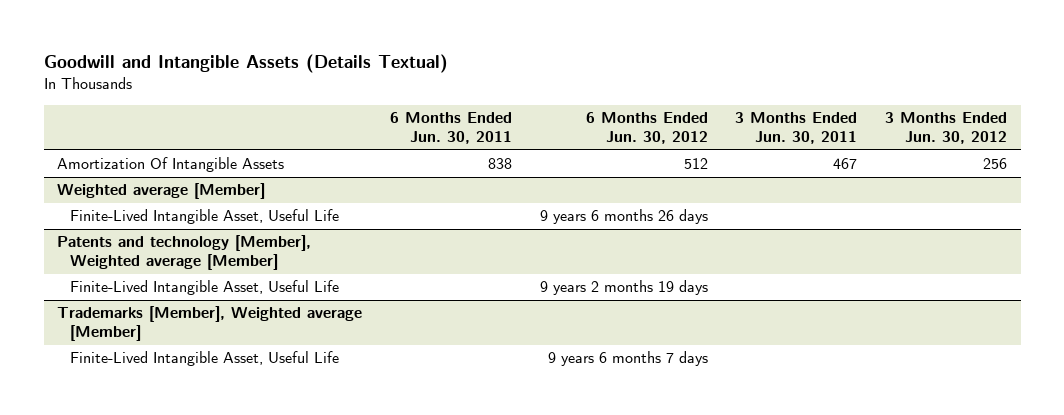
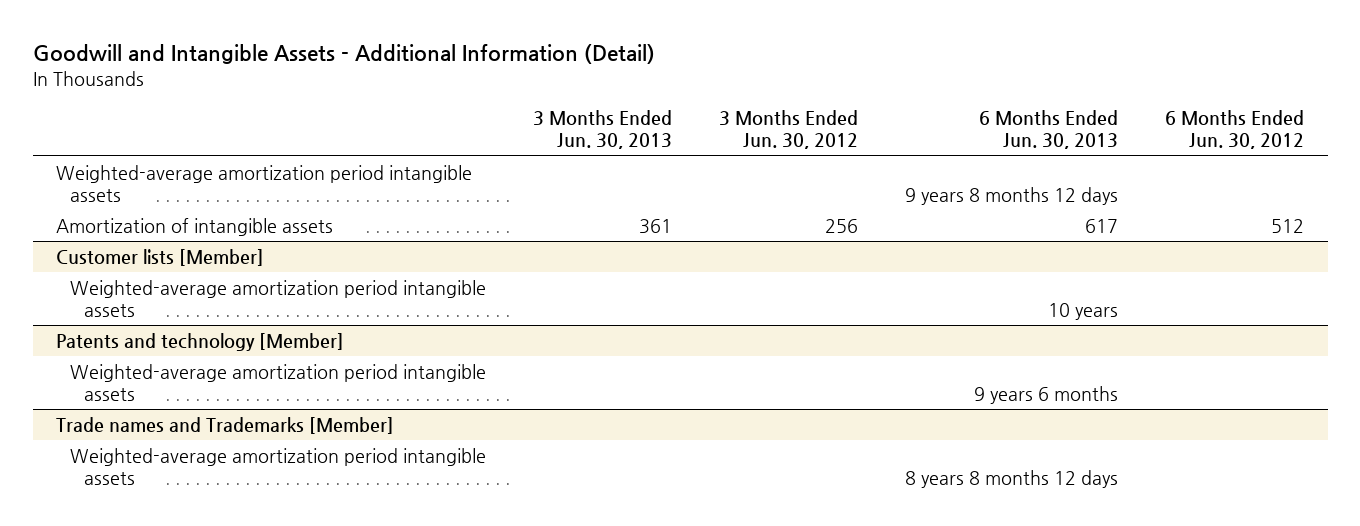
- Goodwill and Intangible Assets (Details Textual)
+ Goodwill and Intangible Assets - Additional Information (Detail)
- | 6 Months Ended Jun. 30, 2011 | 6 Months Ended Jun. 30, 2012 | 3 Months Ended Jun. 30, 2011 | 3 Months Ended Jun. 30, 2012
+ | 3 Months Ended Jun. 30, 2013 | 3 Months Ended Jun. 30, 2012 | 6 Months Ended Jun. 30, 2013 | 6 Months Ended Jun. 30, 2012
- Amortization Of Intangible Assets | 838 | 512 | 467 | 256
- Weighted average [Member]
- Finite-Lived Intangible Asset, Useful Life | | 9 years 6 months 26 days | |
- Patents and technology [Member], Weighted average [Member]
- Finite-Lived Intangible Asset, Useful Life | | 9 years 2 months 19 days | |
- Trademarks [Member], Weighted average [Member]
- Finite-Lived Intangible Asset, Useful Life | | 9 years 6 months 7 days | |
+ Weighted-average amortization period intangible assets | | | 9 years 8 months 12 days |
+ Amortization of intangible assets | 361 | 256 | 617 | 512
+ Customer lists [Member]
+ Weighted-average amortization period intangible assets | | | 10 years |
+ Patents and technology [Member]
+ Weighted-average amortization period intangible assets | | | 9 years 6 months |
+ Trade names and Trademarks [Member]
+ Weighted-average amortization period intangible assets | | | 8 years 8 months 12 days |

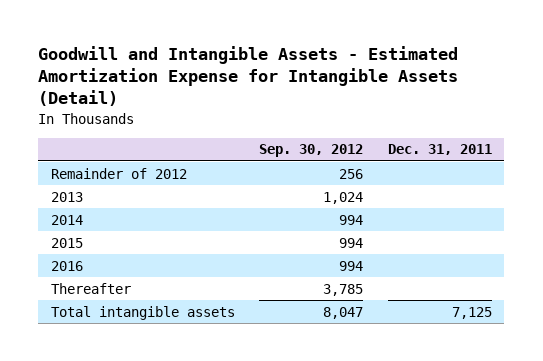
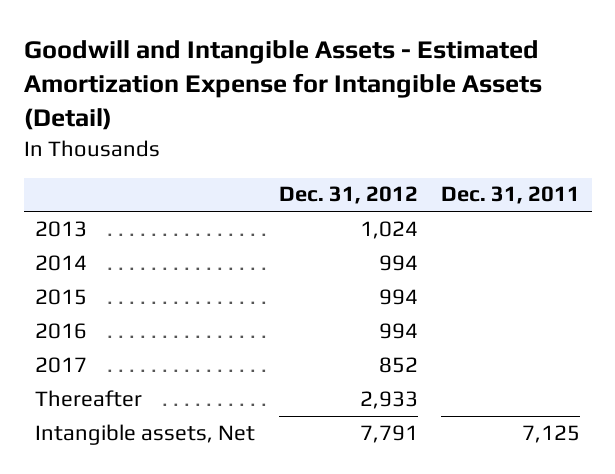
- | Sep. 30, 2012 | Dec. 31, 2011
+ | Dec. 31, 2012 | Dec. 31, 2011
- Remainder of 2012 | 256 |
+ 2017 | 852 |
- Total intangible assets | 8,047 | 7,125
+ Intangible assets, Net | 7,791 | 7,125

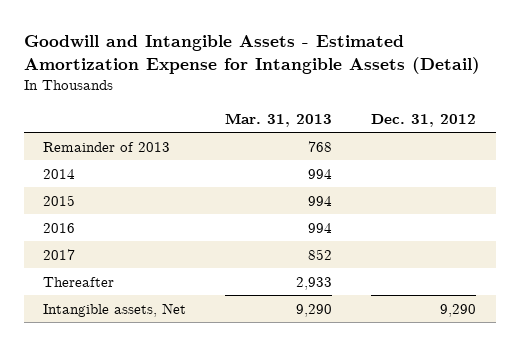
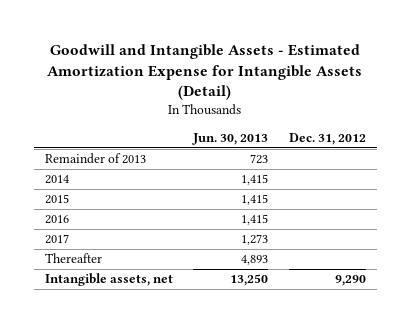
- | Mar. 31, 2013 | Dec. 31, 2012
+ | Jun. 30, 2013 | Dec. 31, 2012
- Intangible assets, Net | 9,290 | 9,290
+ Intangible assets, net | 13,250 | 9,290

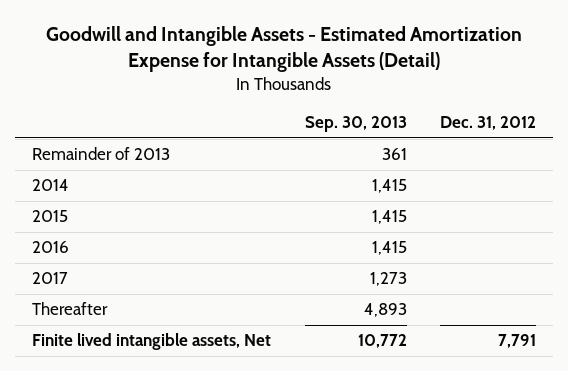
- | Jun. 30, 2013 | Dec. 31, 2012
+ | Sep. 30, 2013 | Dec. 31, 2012
- Intangible assets, net | 13,250 | 9,290
+ Finite lived intangible assets, Net | 10,772 | 7,791

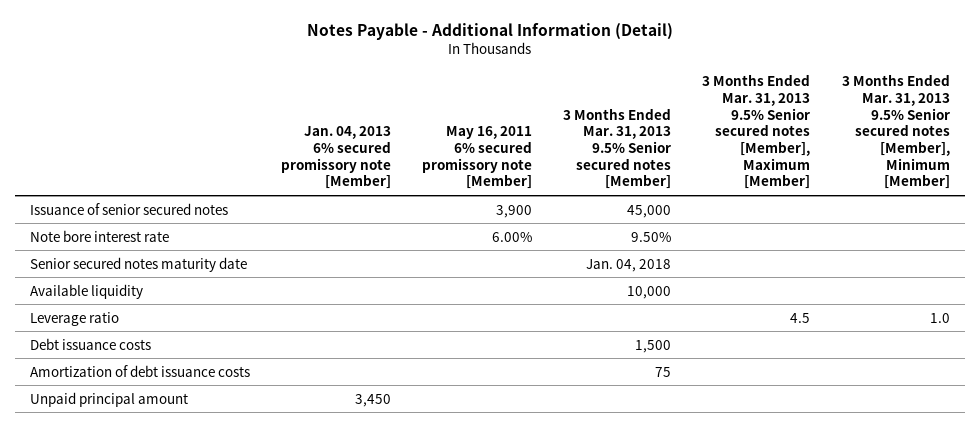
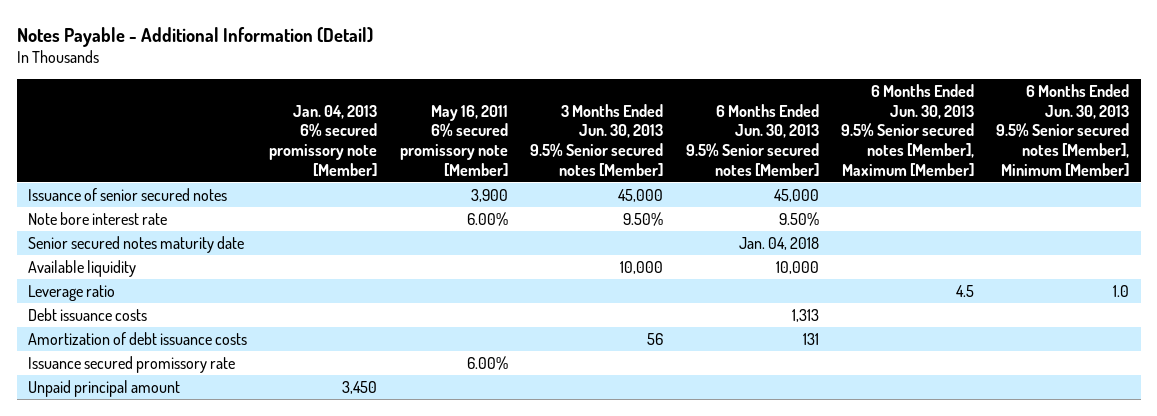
- | Jan. 04, 2013 6% secured promissory note [Member] | May 16, 2011 6% secured promissory note [Member] | 3 Months Ended Mar. 31, 2013 9.5% Senior secured notes [Member] | 3 Months Ended Mar. 31, 2013 9.5% Senior secured notes [Member], Maximum [Member] | 3 Months Ended Mar. 31, 2013 9.5% Senior secured notes [Member], Minimum [Member]
+ | Jan. 04, 2013 6% secured promissory note [Member] | May 16, 2011 6% secured promissory note [Member] | 3 Months Ended Jun. 30, 2013 9.5% Senior secured notes [Member] | 6 Months Ended Jun. 30, 2013 9.5% Senior secured notes [Member] | 6 Months Ended Jun. 30, 2013 9.5% Senior secured notes [Member], Maximum [Member] | 6 Months Ended Jun. 30, 2013 9.5% Senior secured notes [Member], Minimum [Member]
+ Issuance secured promissory rate | | 6.00% | | | |

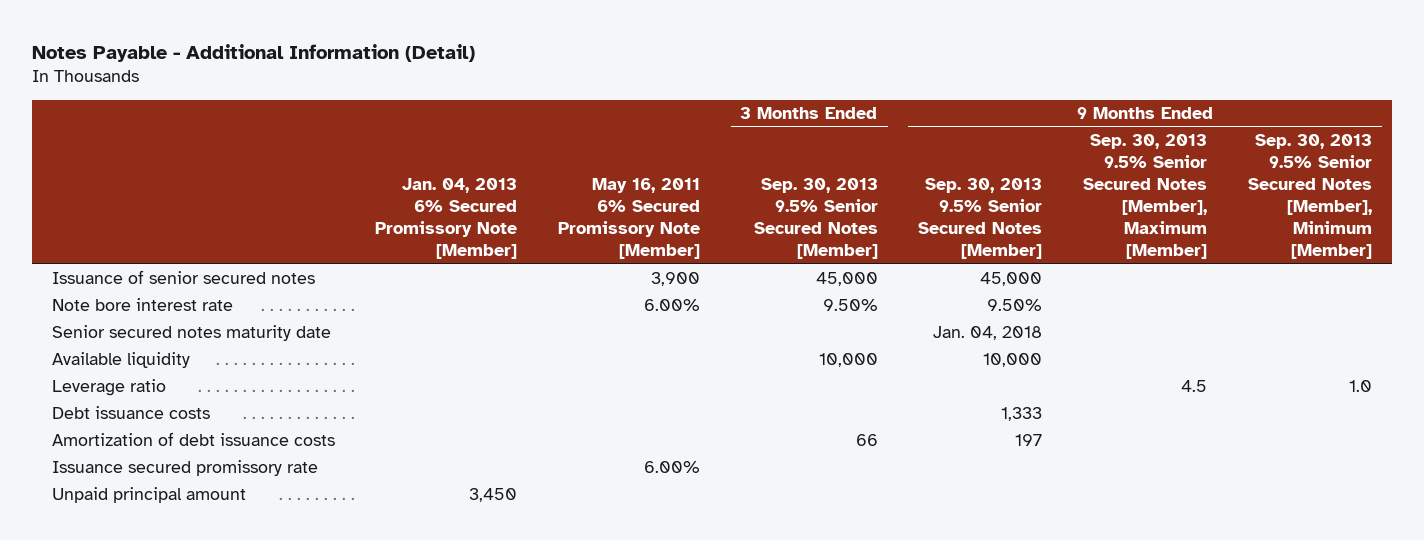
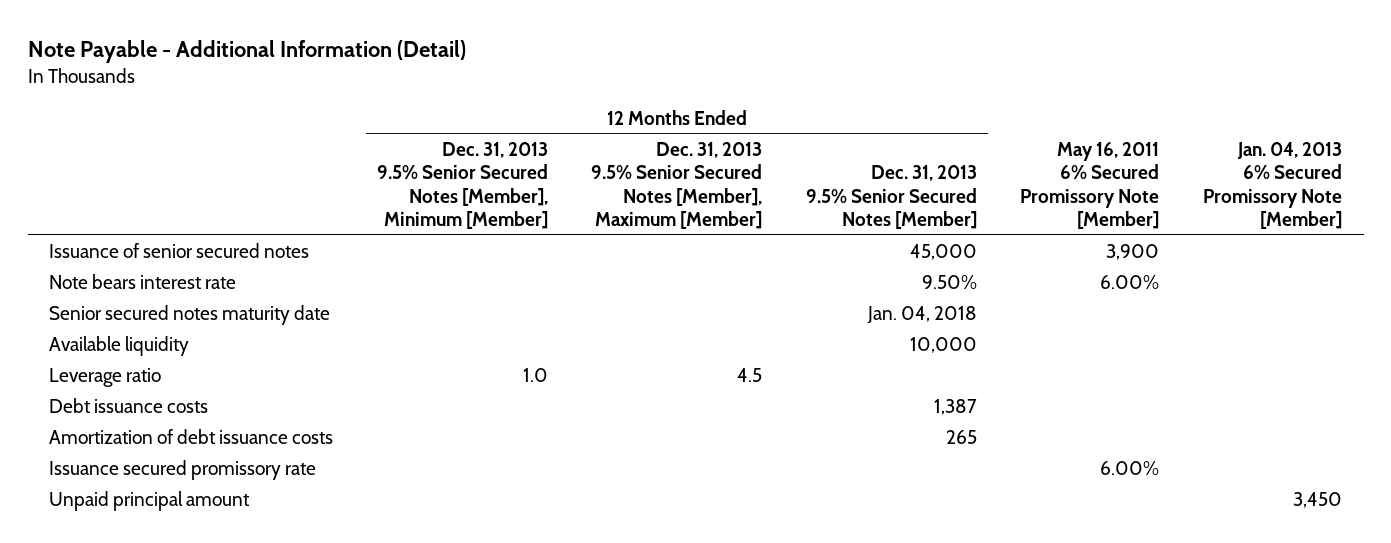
- Notes Payable - Additional Information (Detail)
+ Note Payable - Additional Information (Detail)
- | Jan. 04, 2013 6% Secured Promissory Note [Member] | May 16, 2011 6% Secured Promissory Note [Member] | 3 Months Ended Sep. 30, 2013 9.5% Senior Secured Notes [Member] | 9 Months Ended Sep. 30, 2013 9.5% Senior Secured Notes [Member] | 9 Months Ended Sep. 30, 2013 9.5% Senior Secured Notes [Member], Maximum [Member] | 9 Months Ended Sep. 30, 2013 9.5% Senior Secured Notes [Member], Minimum [Member]
+ | 12 Months Ended Dec. 31, 2013 9.5% Senior Secured Notes [Member], Minimum [Member] | 12 Months Ended Dec. 31, 2013 9.5% Senior Secured Notes [Member], Maximum [Member] | 12 Months Ended Dec. 31, 2013 9.5% Senior Secured Notes [Member] | May 16, 2011 6% Secured Promissory Note [Member] | Jan. 04, 2013 6% Secured Promissory Note [Member]
- Note bore interest rate | | 6.00% | 9.50% | 9.50% | |
+ Note bears interest rate | | | 9.50% | 6.00% |

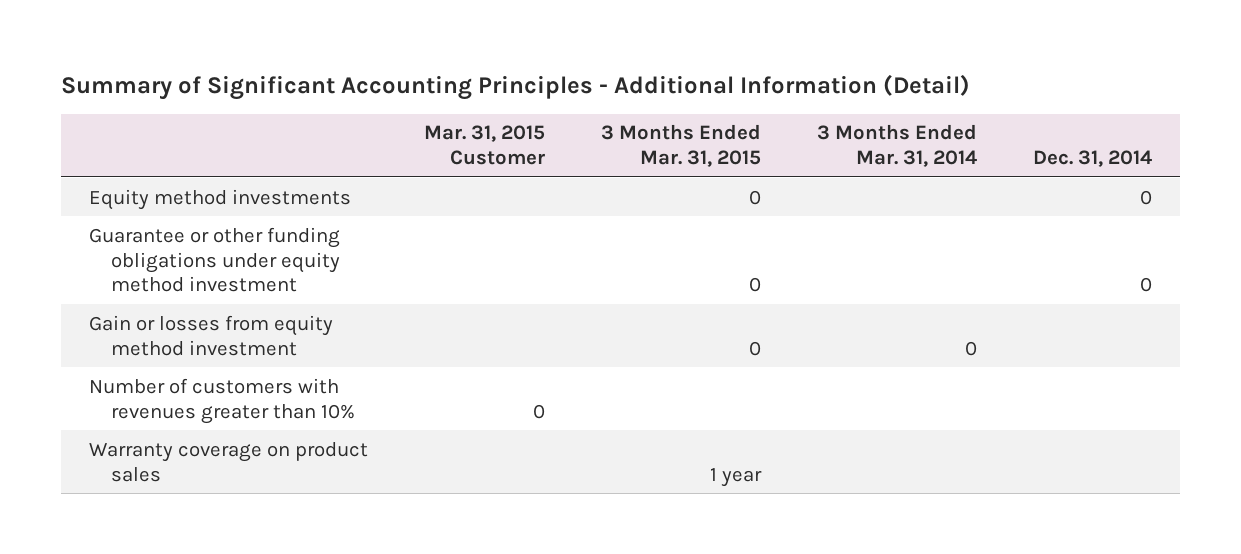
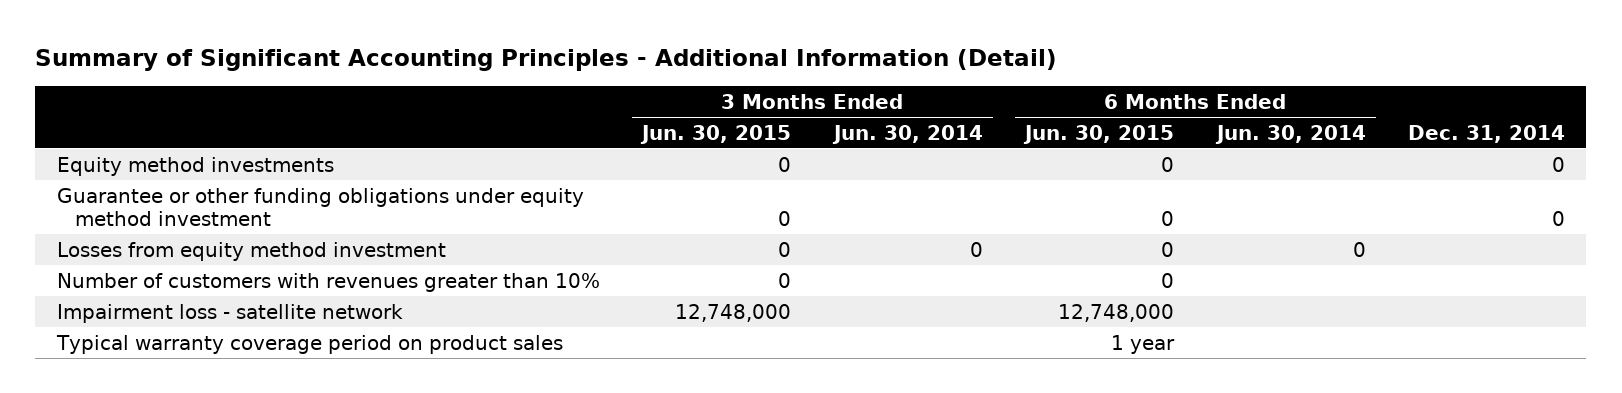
- | Mar. 31, 2015 Customer | 3 Months Ended Mar. 31, 2015 | 3 Months Ended Mar. 31, 2014 | Dec. 31, 2014
+ | 3 Months Ended Jun. 30, 2015 | 3 Months Ended Jun. 30, 2014 | 6 Months Ended Jun. 30, 2015 | 6 Months Ended Jun. 30, 2014 | Dec. 31, 2014
- Gain or losses from equity method investment | | 0 | 0 |
+ Losses from equity method investment | 0 | 0 | 0 | 0 |
- Warranty coverage on product sales | | 1 year | |
+ Impairment loss - satellite network | 12,748,000 | | 12,748,000 | |
+ Typical warranty coverage period on product sales | | | 1 year | |

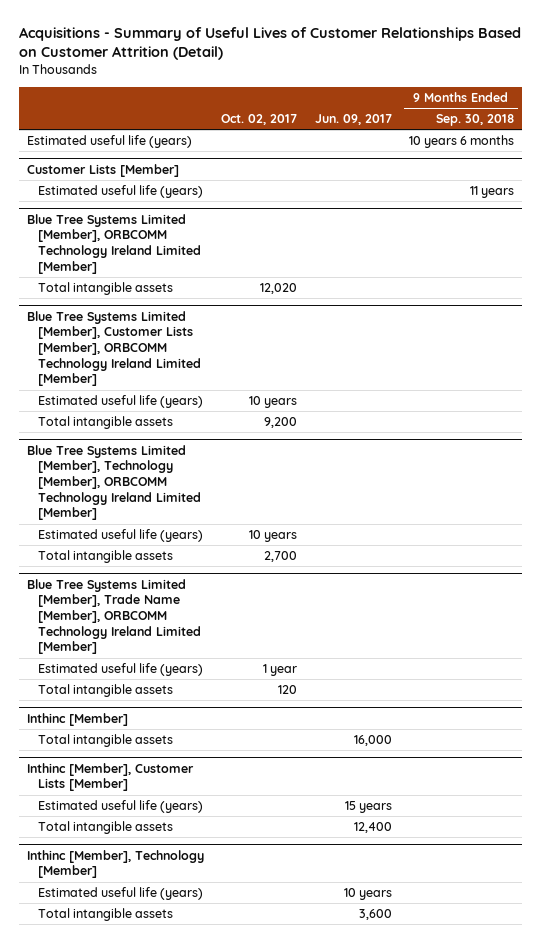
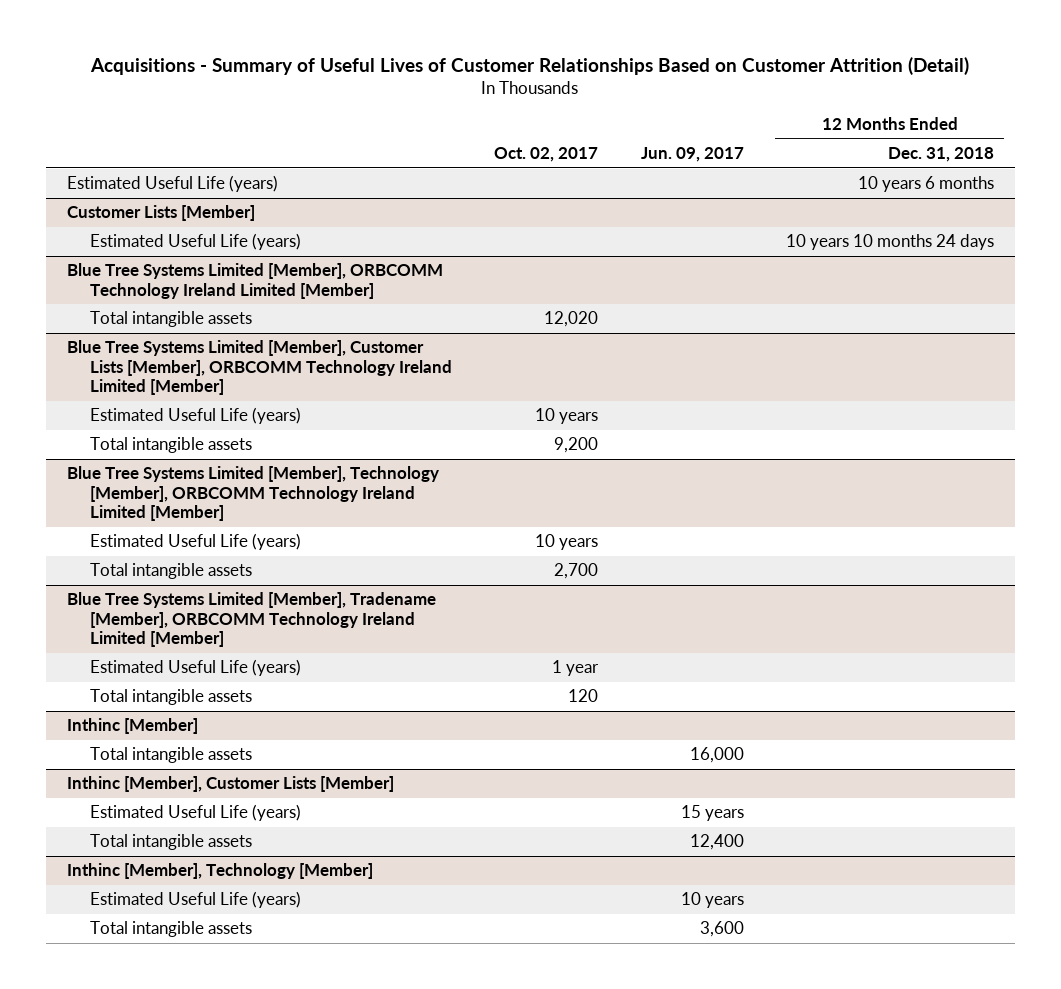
- | Oct. 02, 2017 | Jun. 09, 2017 | 9 Months Ended Sep. 30, 2018
+ | Oct. 02, 2017 | Jun. 09, 2017 | 12 Months Ended Dec. 31, 2018
- Estimated useful life (years) | | | 10 years 6 months
+ Estimated Useful Life (years) | | | 10 years 6 months
@ Customer Lists [Member]
- Estimated useful life (years) | | | 11 years
+ Estimated Useful Life (years) | | | 10 years 10 months 24 days
@ Blue Tree Systems Limited [Member], Customer Lists [Member], ORBCOMM Technology Ireland Limited [Member]
- Estimated useful life (years) | 10 years | |
+ Estimated Useful Life (years) | 10 years | |
@ Blue Tree Systems Limited [Member], Technology [Member], ORBCOMM Technology Ireland Limited [Member]
- Estimated useful life (years) | 10 years | |
+ Estimated Useful Life (years) | 10 years | |
- Blue Tree Systems Limited [Member], Trade Name [Member], ORBCOMM Technology Ireland Limited [Member]
- Estimated useful life (years) | 1 year | |
+ Blue Tree Systems Limited [Member], Tradename [Member], ORBCOMM Technology Ireland Limited [Member]
+ Estimated Useful Life (years) | 1 year | |
@ Inthinc [Member], Customer Lists [Member]
- Estimated useful life (years) | | 15 years |
+ Estimated Useful Life (years) | | 15 years |
@ Inthinc [Member], Technology [Member]
- Estimated useful life (years) | | 10 years |
+ Estimated Useful Life (years) | | 10 years |

